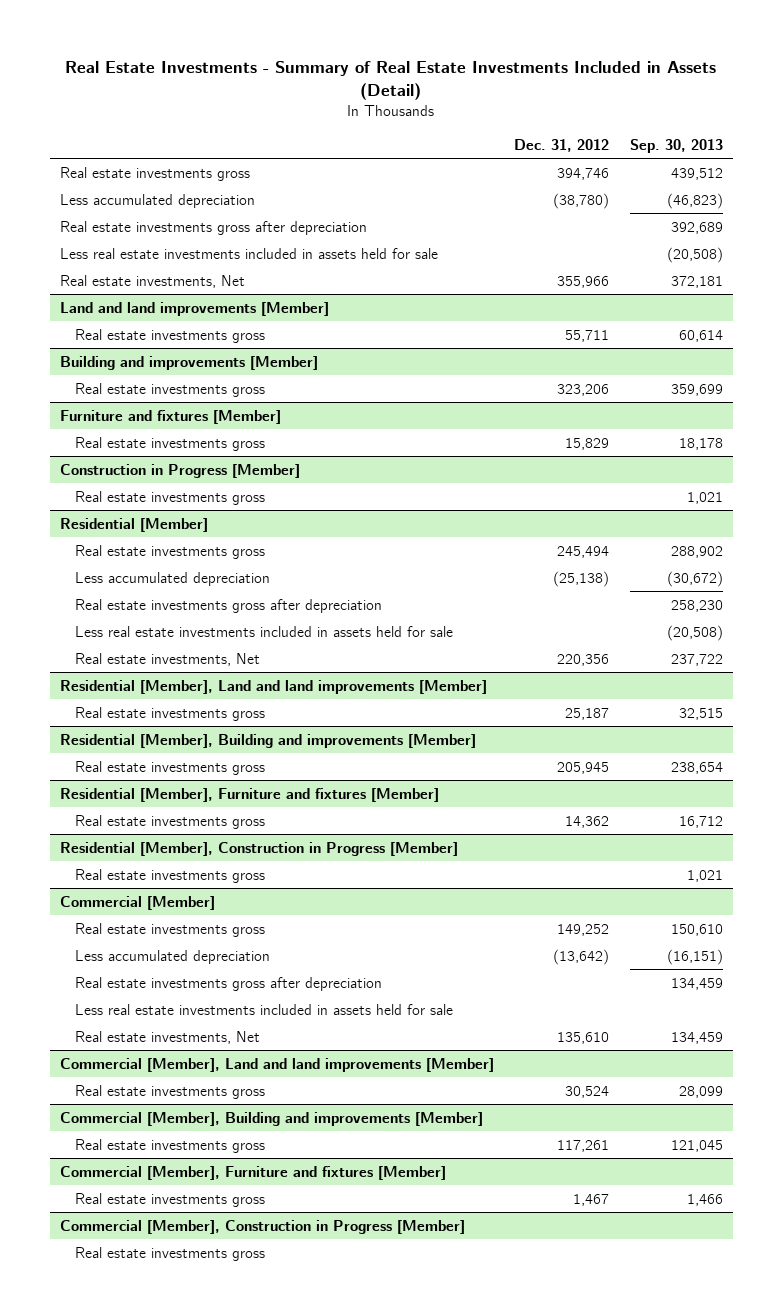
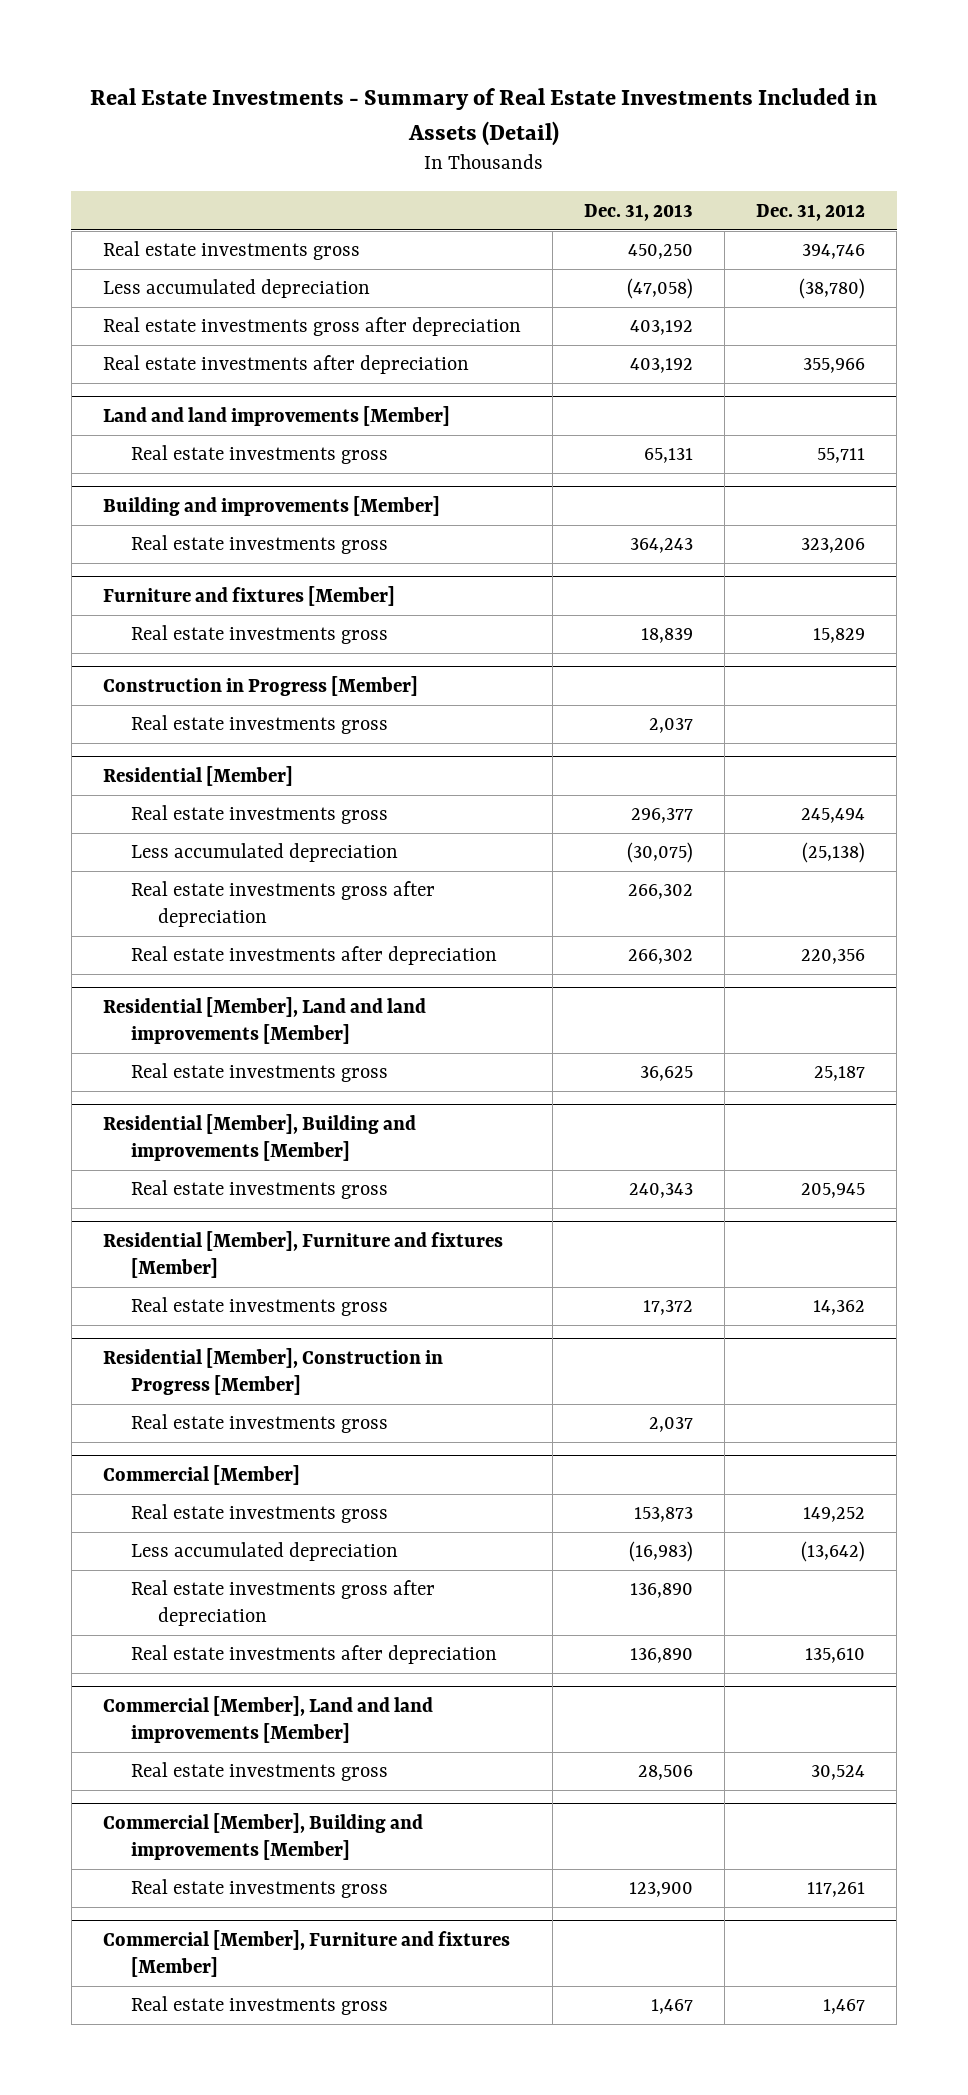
- | Dec. 31, 2012 | Sep. 30, 2013
+ | Dec. 31, 2013 | Dec. 31, 2012
- Less real estate investments included in assets held for sale | | (20,508)
- Real estate investments, Net | 355,966 | 372,181
+ Real estate investments after depreciation | 403,192 | 355,966
@ Residential [Member]
- Less real estate investments included in assets held for sale | | (20,508)
- Real estate investments, Net | 220,356 | 237,722
+ Real estate investments after depreciation | 266,302 | 220,356
@ Commercial [Member]
- Less real estate investments included in assets held for sale
- Real estate investments, Net | 135,610 | 134,459
+ Real estate investments after depreciation | 136,890 | 135,610
- Commercial [Member], Construction in Progress [Member]
- Real estate investments gross

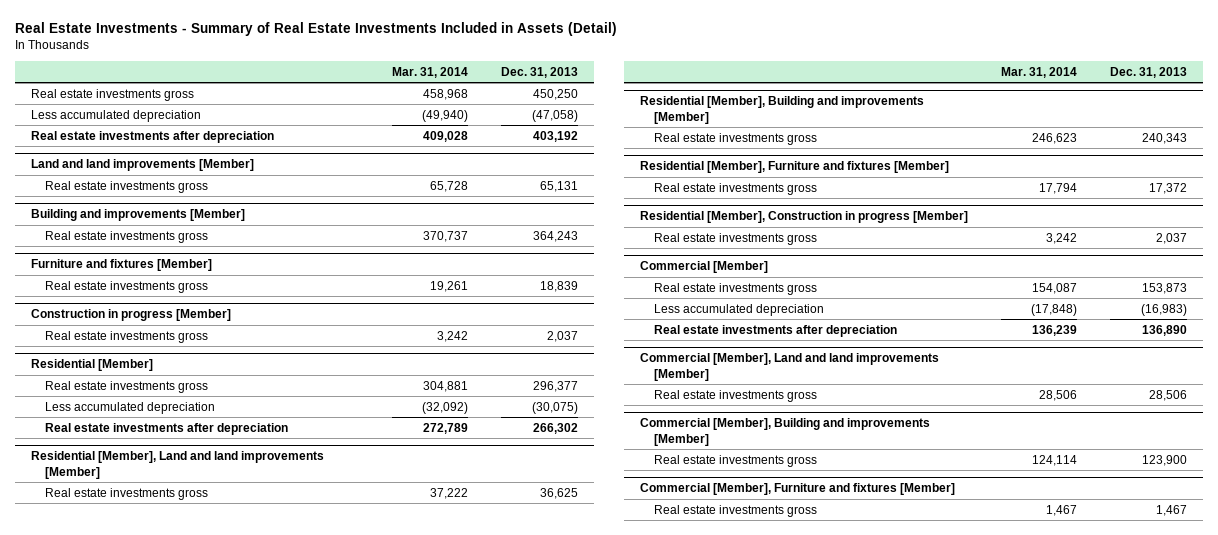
- | Dec. 31, 2013 | Dec. 31, 2012
+ | Mar. 31, 2014 | Dec. 31, 2013
- Real estate investments gross after depreciation | 403,192 |
- Construction in Progress [Member]
+ Construction in progress [Member]
@ Residential [Member]
- Real estate investments gross after depreciation | 266,302 |
- Residential [Member], Construction in Progress [Member]
+ Residential [Member], Construction in progress [Member]
@ Commercial [Member]
- Real estate investments gross after depreciation | 136,890 |

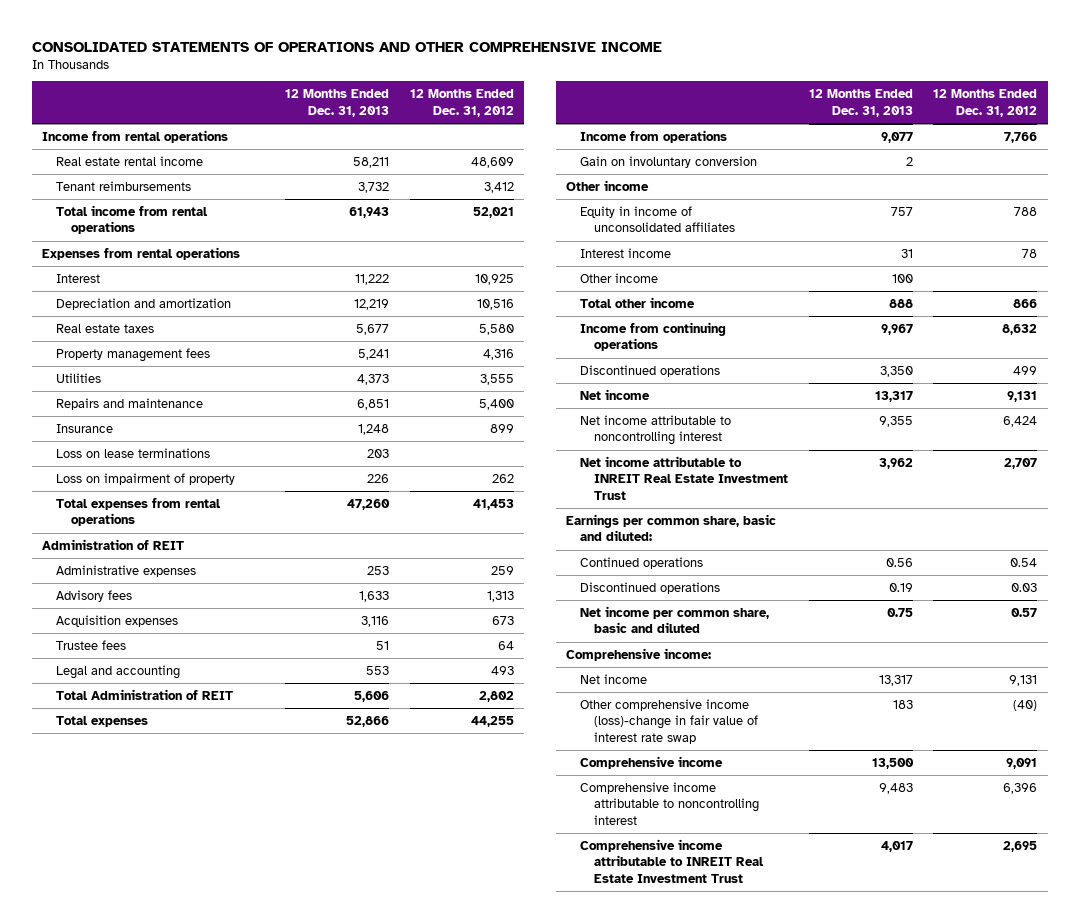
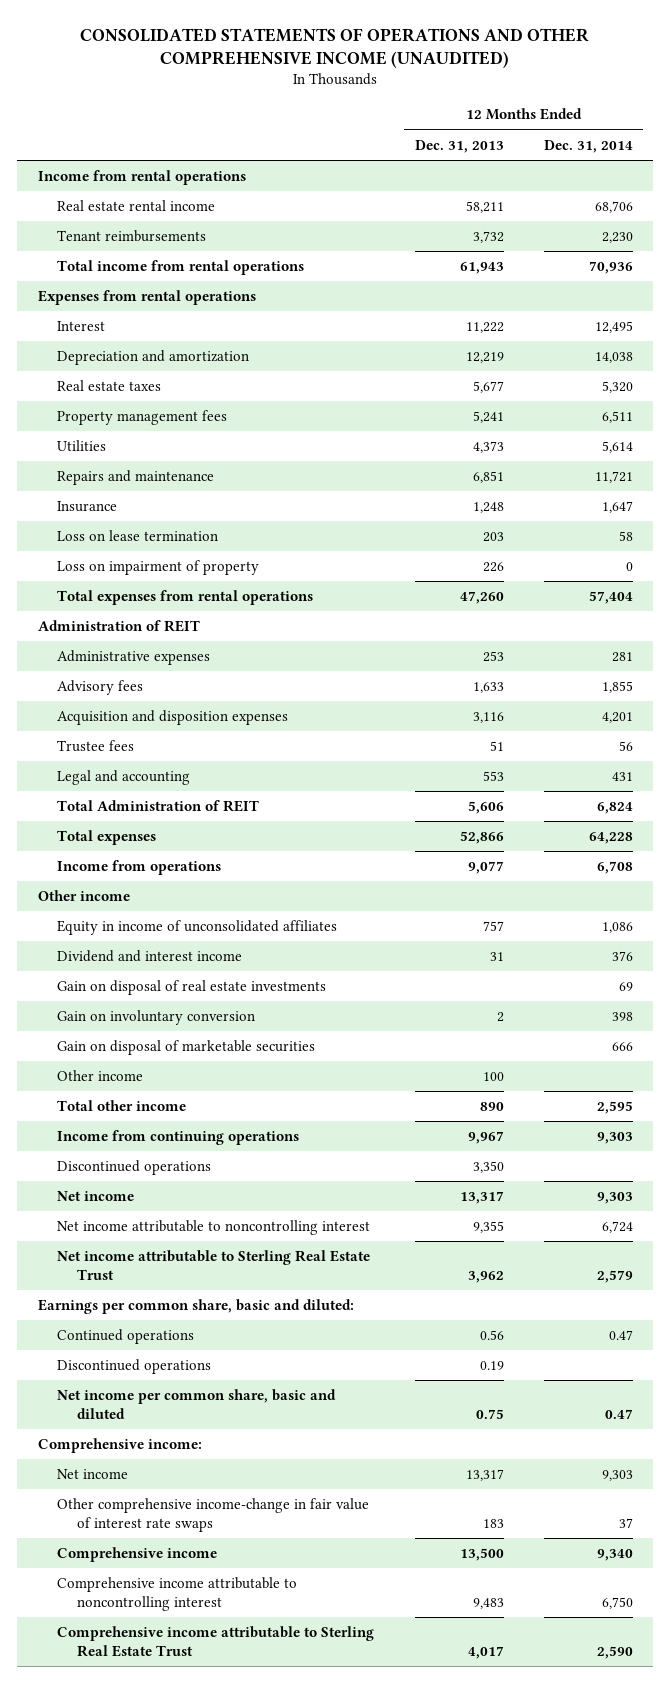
- CONSOLIDATED STATEMENTS OF OPERATIONS AND OTHER COMPREHENSIVE INCOME
+ CONSOLIDATED STATEMENTS OF OPERATIONS AND OTHER COMPREHENSIVE INCOME (UNAUDITED)
- | 12 Months Ended Dec. 31, 2013 | 12 Months Ended Dec. 31, 2012
+ | 12 Months Ended Dec. 31, 2013 | 12 Months Ended Dec. 31, 2014
- Loss on lease terminations | 203 |
+ Loss on lease termination | 203 | 58
- Acquisition expenses | 3,116 | 673
+ Acquisition and disposition expenses | 3,116 | 4,201
- Interest income | 31 | 78
+ Dividend and interest income | 31 | 376
+ Gain on disposal of real estate investments | | 69
moved down: Gain on involuntary conversion | 2 | 398
+ Gain on disposal of marketable securities | | 666
- Total other income | 888 | 866
+ Total other income | 890 | 2,595
- Net income attributable to INREIT Real Estate Investment Trust | 3,962 | 2,707
+ Net income attributable to Sterling Real Estate Trust | 3,962 | 2,579
- Other comprehensive income (loss)-change in fair value of interest rate swap | 183 | (40)
+ Other comprehensive income-change in fair value of interest rate swaps | 183 | 37
- Comprehensive income attributable to INREIT Real Estate Investment Trust | 4,017 | 2,695
+ Comprehensive income attributable to Sterling Real Estate Trust | 4,017 | 2,590

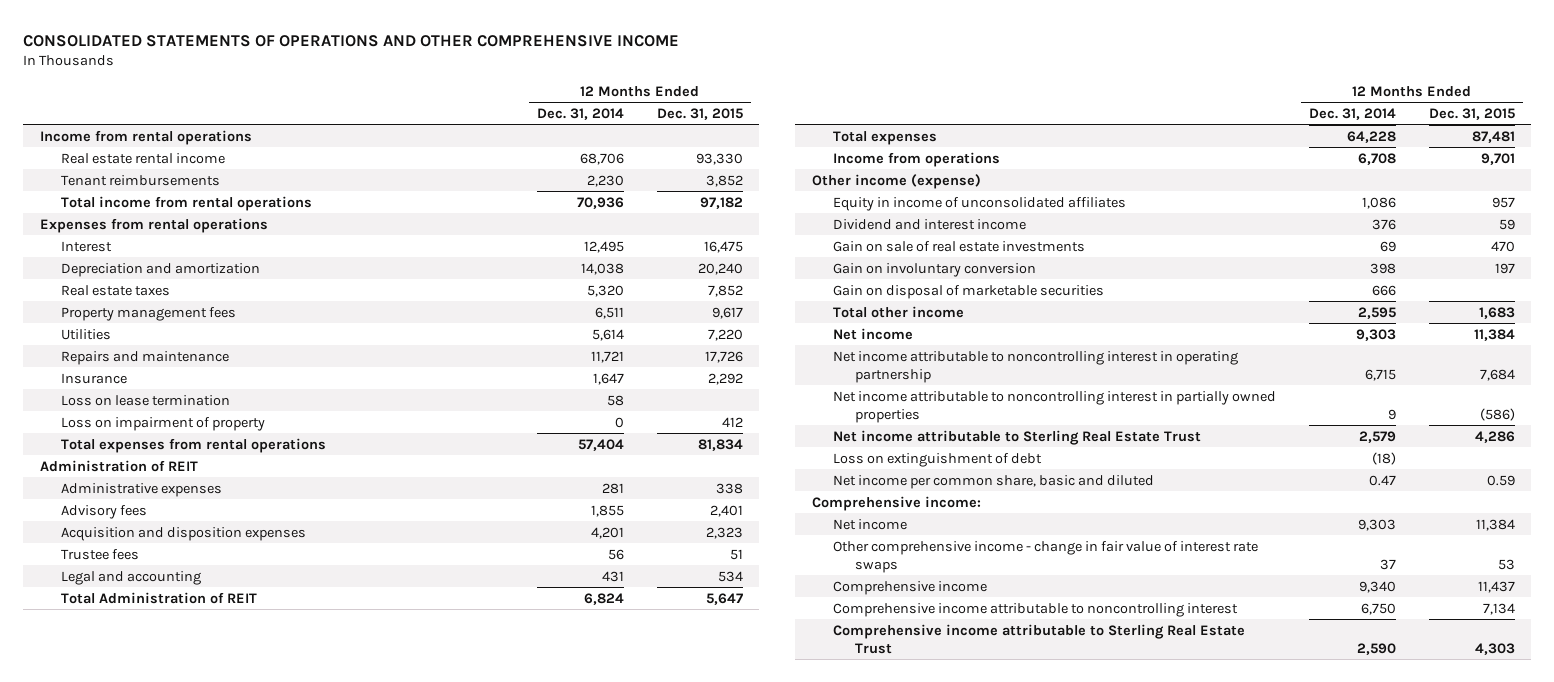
- CONSOLIDATED STATEMENTS OF OPERATIONS AND OTHER COMPREHENSIVE INCOME (UNAUDITED)
+ CONSOLIDATED STATEMENTS OF OPERATIONS AND OTHER COMPREHENSIVE INCOME
- | 12 Months Ended Dec. 31, 2013 | 12 Months Ended Dec. 31, 2014
+ | 12 Months Ended Dec. 31, 2014 | 12 Months Ended Dec. 31, 2015
- Other income
+ Other income (expense)
- Gain on disposal of real estate investments | | 69
+ Gain on sale of real estate investments | 69 | 470
- Other income | 100 |
- Income from continuing operations | 9,967 | 9,303
- Discontinued operations | 3,350 |
- Net income attributable to noncontrolling interest | 9,355 | 6,724
+ Net income attributable to noncontrolling interest in operating partnership | 6,715 | 7,684
+ Net income attributable to noncontrolling interest in partially owned properties | 9 | (586)
- Earnings per common share, basic and diluted:
- Continued operations | 0.56 | 0.47
- Discontinued operations | 0.19 |
+ Loss on extinguishment of debt | (18) |
- Other comprehensive income-change in fair value of interest rate swaps | 183 | 37
+ Other comprehensive income - change in fair value of interest rate swaps | 37 | 53

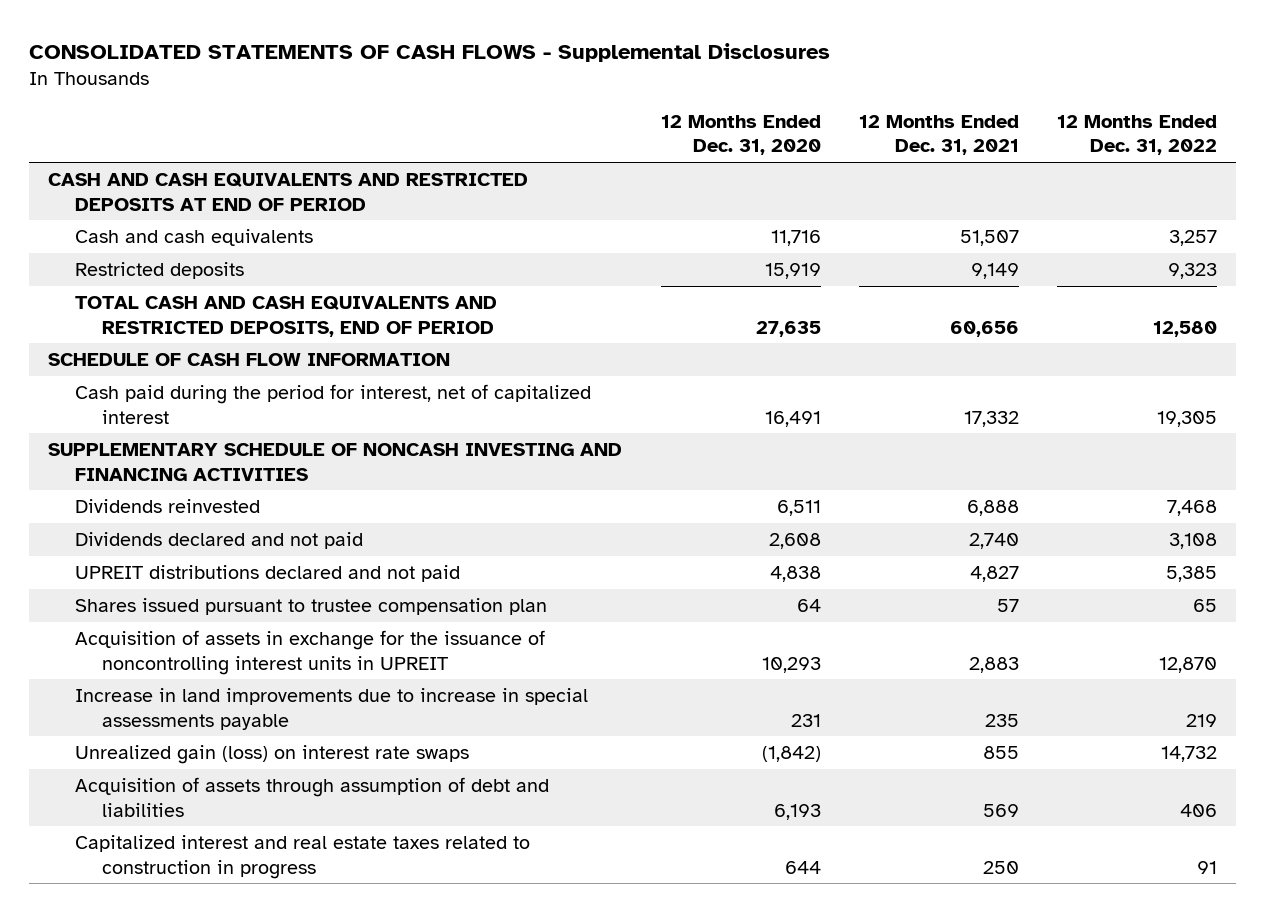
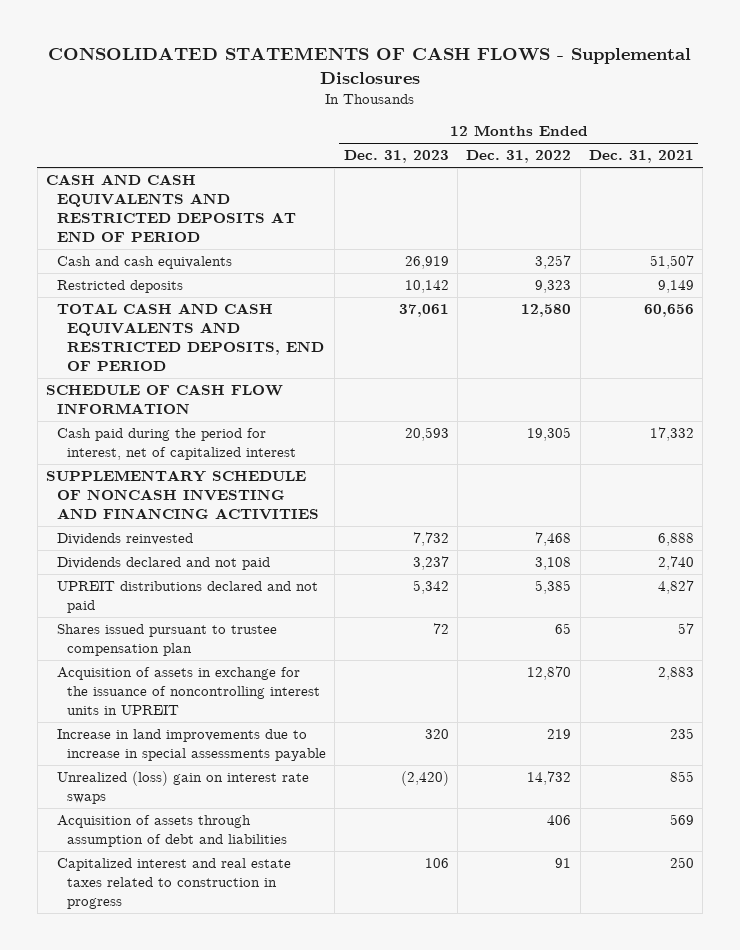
- | 12 Months Ended Dec. 31, 2020 | 12 Months Ended Dec. 31, 2021 | 12 Months Ended Dec. 31, 2022
+ | 12 Months Ended Dec. 31, 2023 | 12 Months Ended Dec. 31, 2022 | 12 Months Ended Dec. 31, 2021
- Unrealized gain (loss) on interest rate swaps | (1,842) | 855 | 14,732
+ Unrealized (loss) gain on interest rate swaps | (2,420) | 14,732 | 855

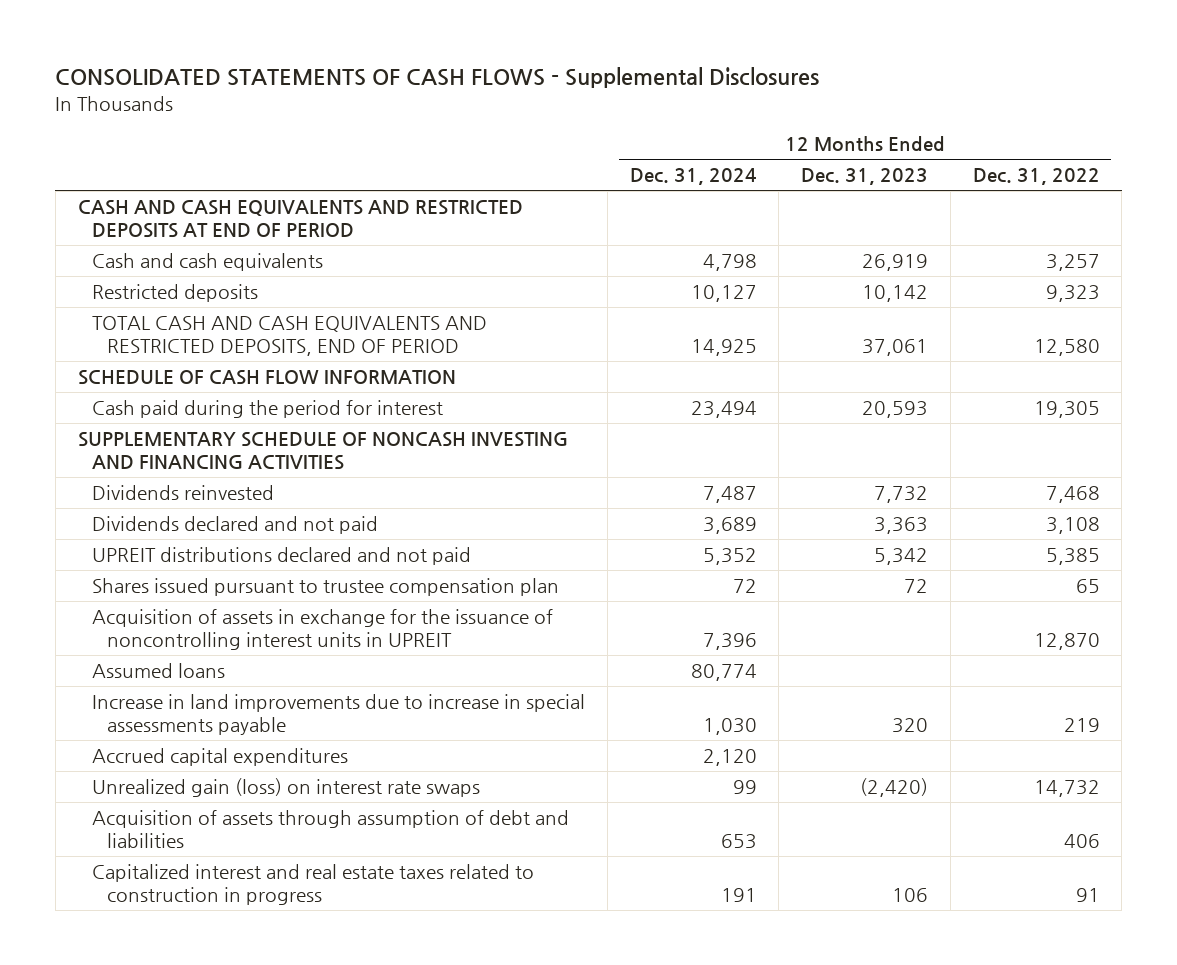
- | 12 Months Ended Dec. 31, 2023 | 12 Months Ended Dec. 31, 2022 | 12 Months Ended Dec. 31, 2021
+ | 12 Months Ended Dec. 31, 2024 | 12 Months Ended Dec. 31, 2023 | 12 Months Ended Dec. 31, 2022
- Cash paid during the period for interest, net of capitalized interest | 20,593 | 19,305 | 17,332
+ Cash paid during the period for interest | 23,494 | 20,593 | 19,305
- Dividends declared and not paid | 3,237 | 3,108 | 2,740
+ Dividends declared and not paid | 3,689 | 3,363 | 3,108
+ Assumed loans | 80,774 | |
- Unrealized (loss) gain on interest rate swaps | (2,420) | 14,732 | 855
+ Accrued capital expenditures | 2,120 | |
+ Unrealized gain (loss) on interest rate swaps | 99 | (2,420) | 14,732

